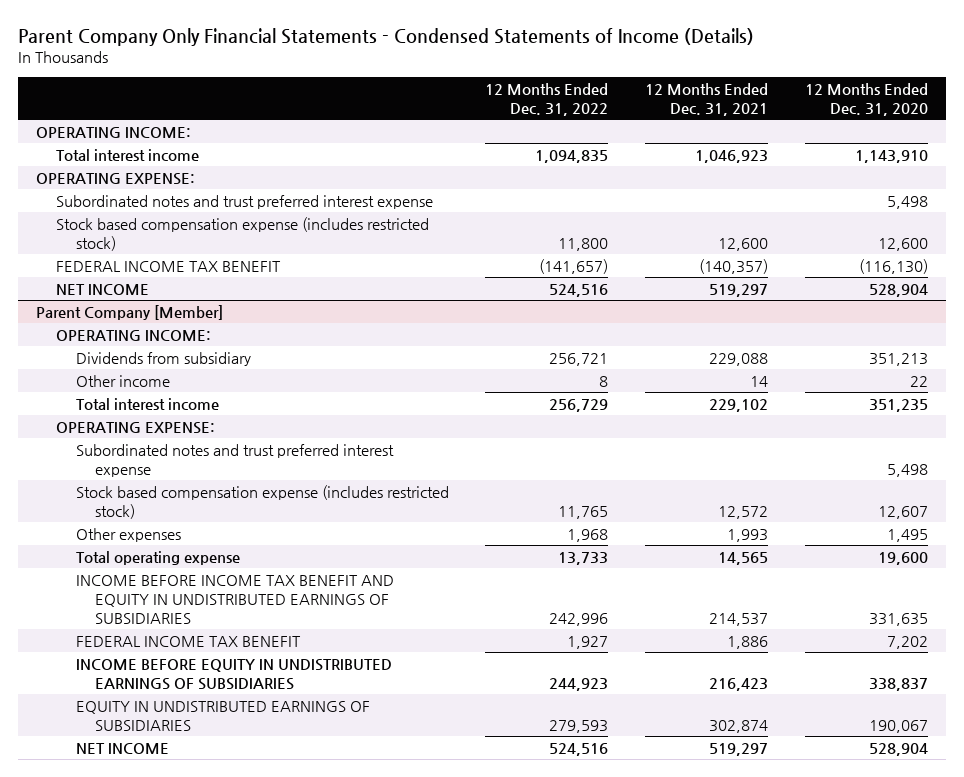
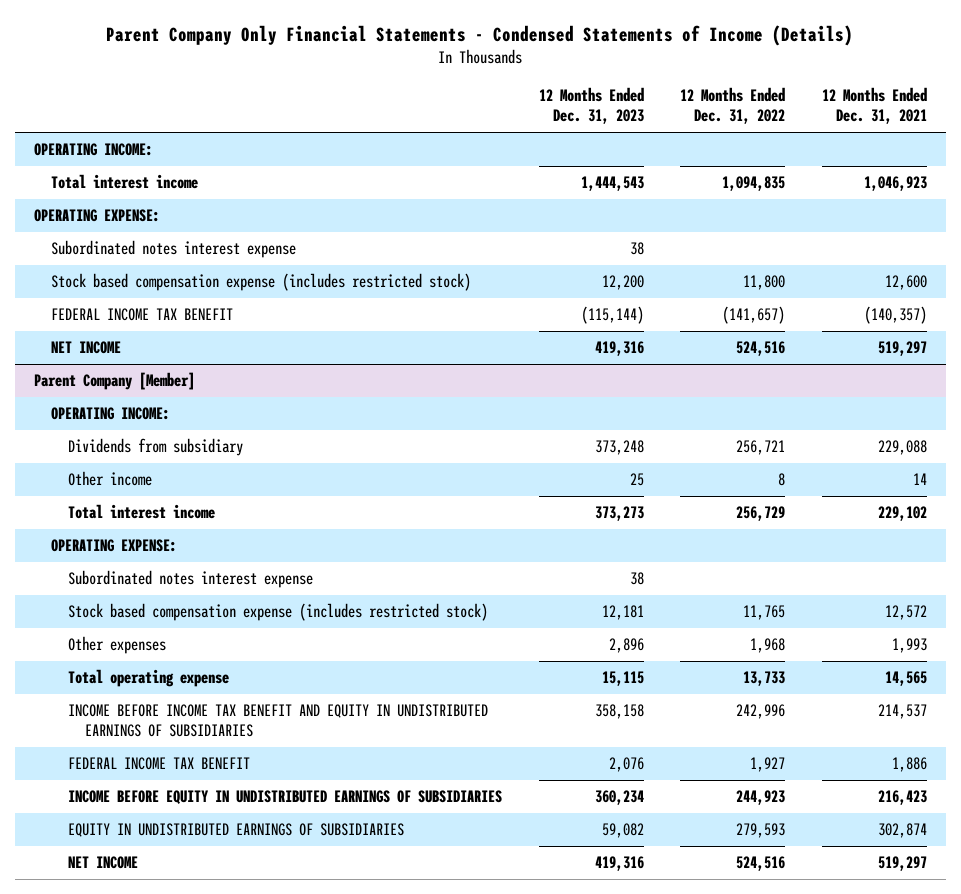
- | 12 Months Ended Dec. 31, 2022 | 12 Months Ended Dec. 31, 2021 | 12 Months Ended Dec. 31, 2020
+ | 12 Months Ended Dec. 31, 2023 | 12 Months Ended Dec. 31, 2022 | 12 Months Ended Dec. 31, 2021
- Subordinated notes and trust preferred interest expense | | | 5,498
+ Subordinated notes interest expense | 38 | |
@ Parent Company [Member]
- Subordinated notes and trust preferred interest expense | | | 5,498
+ Subordinated notes interest expense | 38 | |

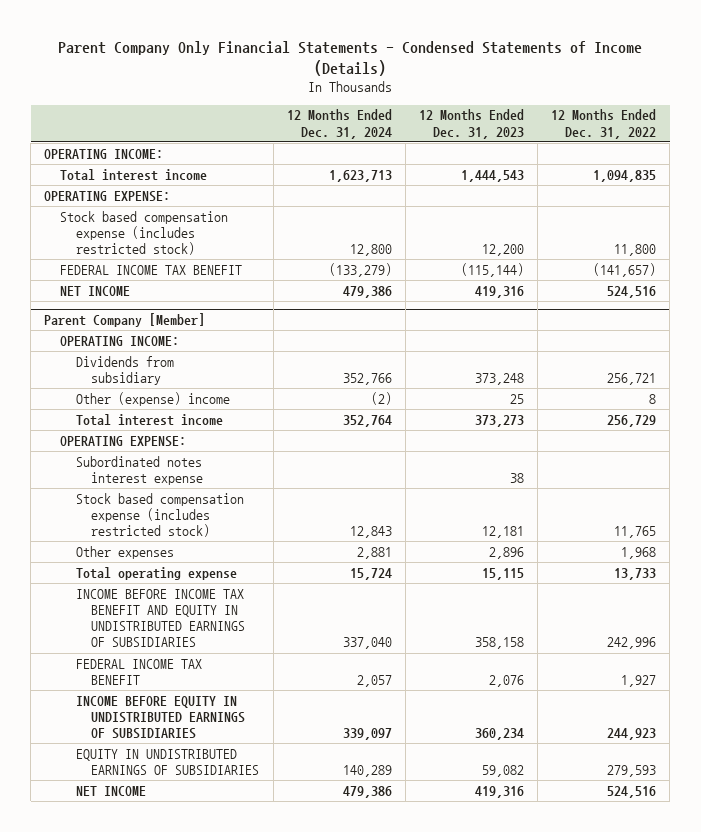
- | 12 Months Ended Dec. 31, 2023 | 12 Months Ended Dec. 31, 2022 | 12 Months Ended Dec. 31, 2021
+ | 12 Months Ended Dec. 31, 2024 | 12 Months Ended Dec. 31, 2023 | 12 Months Ended Dec. 31, 2022
- Subordinated notes interest expense | 38 | |
@ Parent Company [Member]
- Other income | 25 | 8 | 14
+ Other (expense) income | (2) | 25 | 8

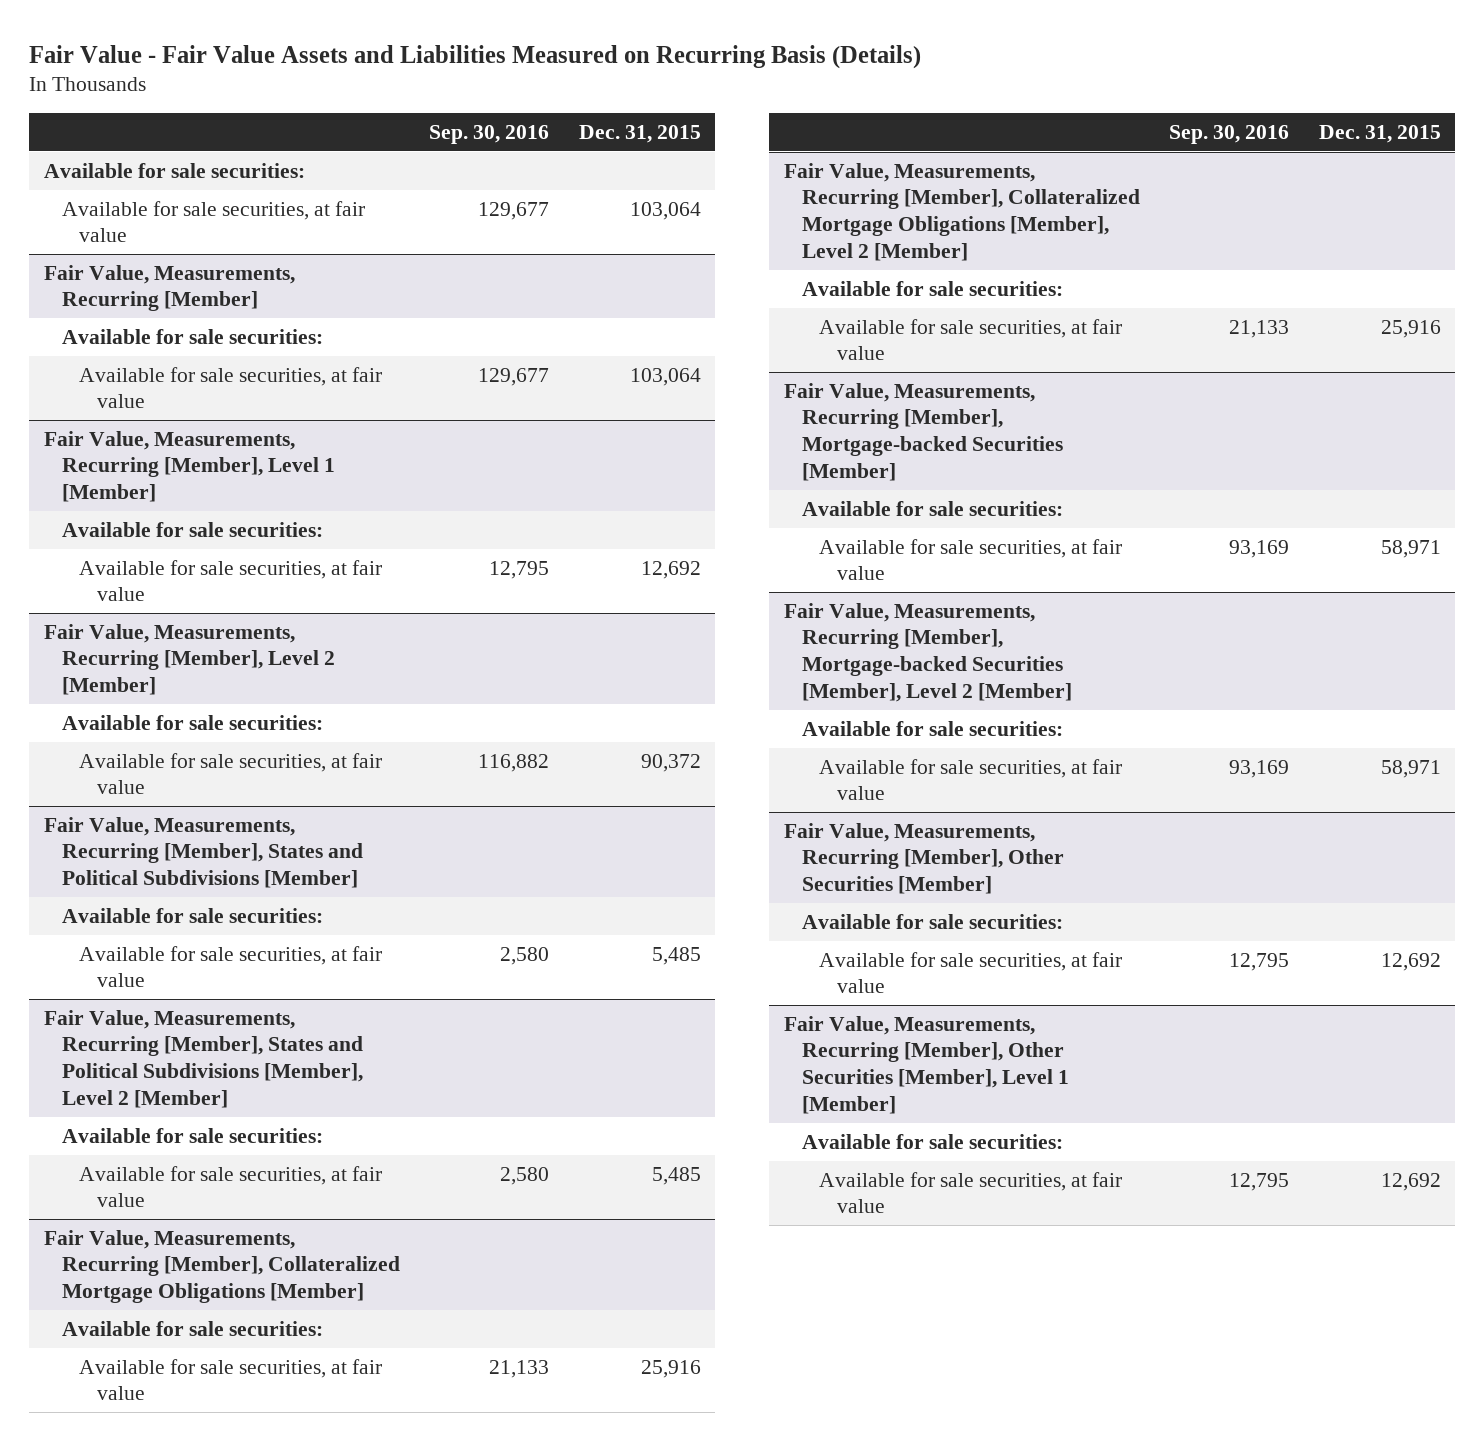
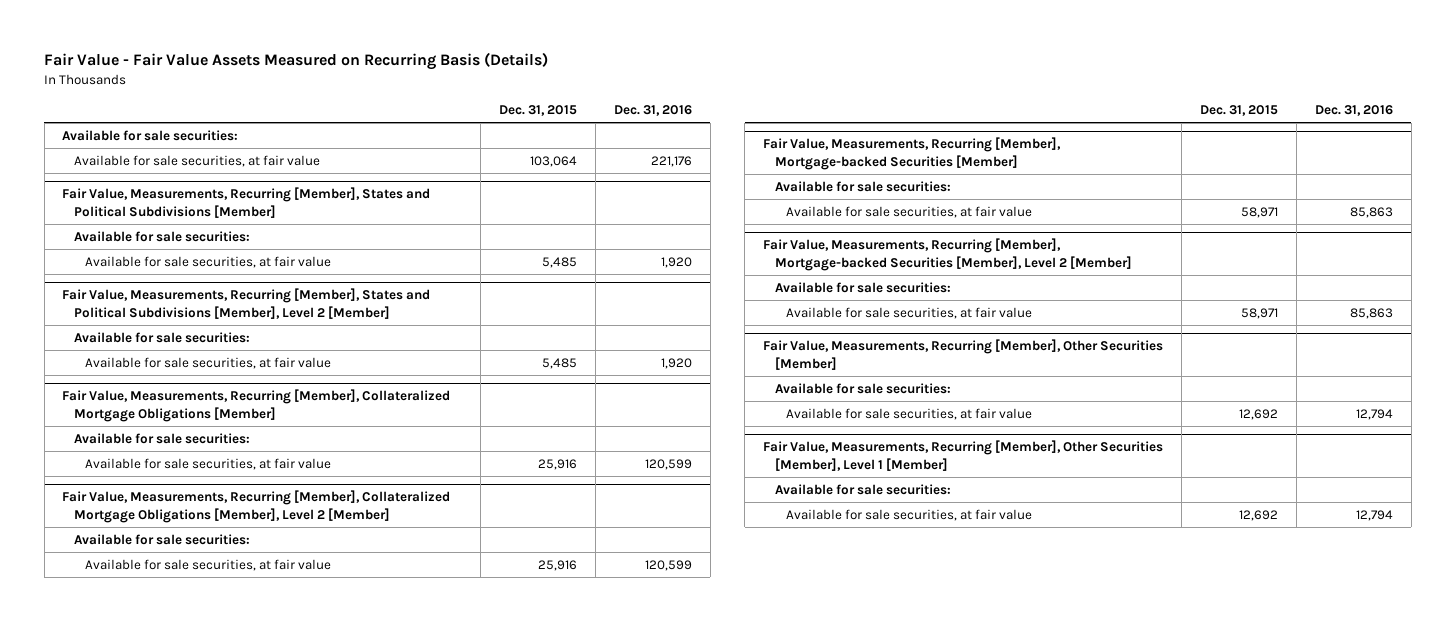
- Fair Value - Fair Value Assets and Liabilities Measured on Recurring Basis (Details)
+ Fair Value - Fair Value Assets Measured on Recurring Basis (Details)
- | Sep. 30, 2016 | Dec. 31, 2015
+ | Dec. 31, 2015 | Dec. 31, 2016
- Fair Value, Measurements, Recurring [Member]
- Available for sale securities:
- Available for sale securities, at fair value | 129,677 | 103,064
- Fair Value, Measurements, Recurring [Member], Level 1 [Member]
- Available for sale securities:
- Available for sale securities, at fair value | 12,795 | 12,692
- Fair Value, Measurements, Recurring [Member], Level 2 [Member]
- Available for sale securities:
- Available for sale securities, at fair value | 116,882 | 90,372

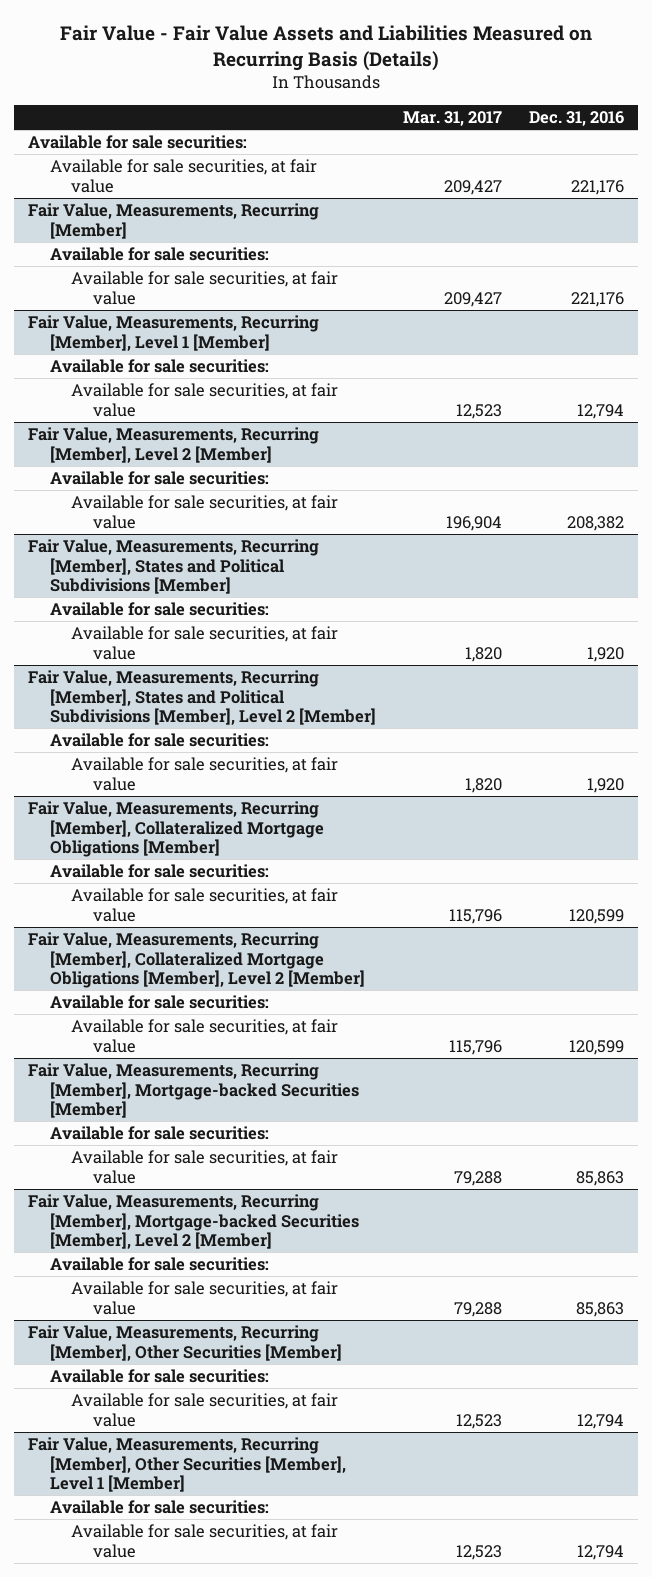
- Fair Value - Fair Value Assets Measured on Recurring Basis (Details)
+ Fair Value - Fair Value Assets and Liabilities Measured on Recurring Basis (Details)
- | Dec. 31, 2015 | Dec. 31, 2016
+ | Mar. 31, 2017 | Dec. 31, 2016
+ Fair Value, Measurements, Recurring [Member]
+ Available for sale securities:
+ Available for sale securities, at fair value | 209,427 | 221,176
+ Fair Value, Measurements, Recurring [Member], Level 1 [Member]
+ Available for sale securities:
+ Available for sale securities, at fair value | 12,523 | 12,794
+ Fair Value, Measurements, Recurring [Member], Level 2 [Member]
+ Available for sale securities:
+ Available for sale securities, at fair value | 196,904 | 208,382

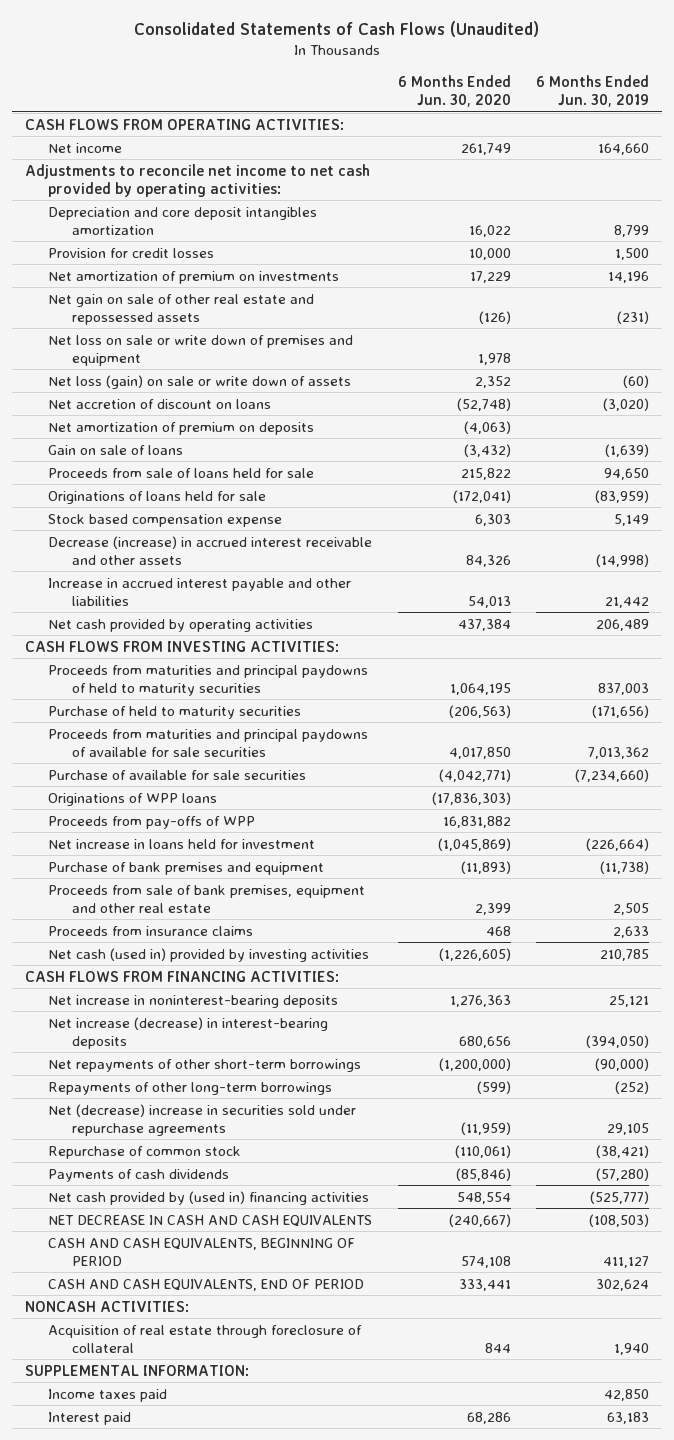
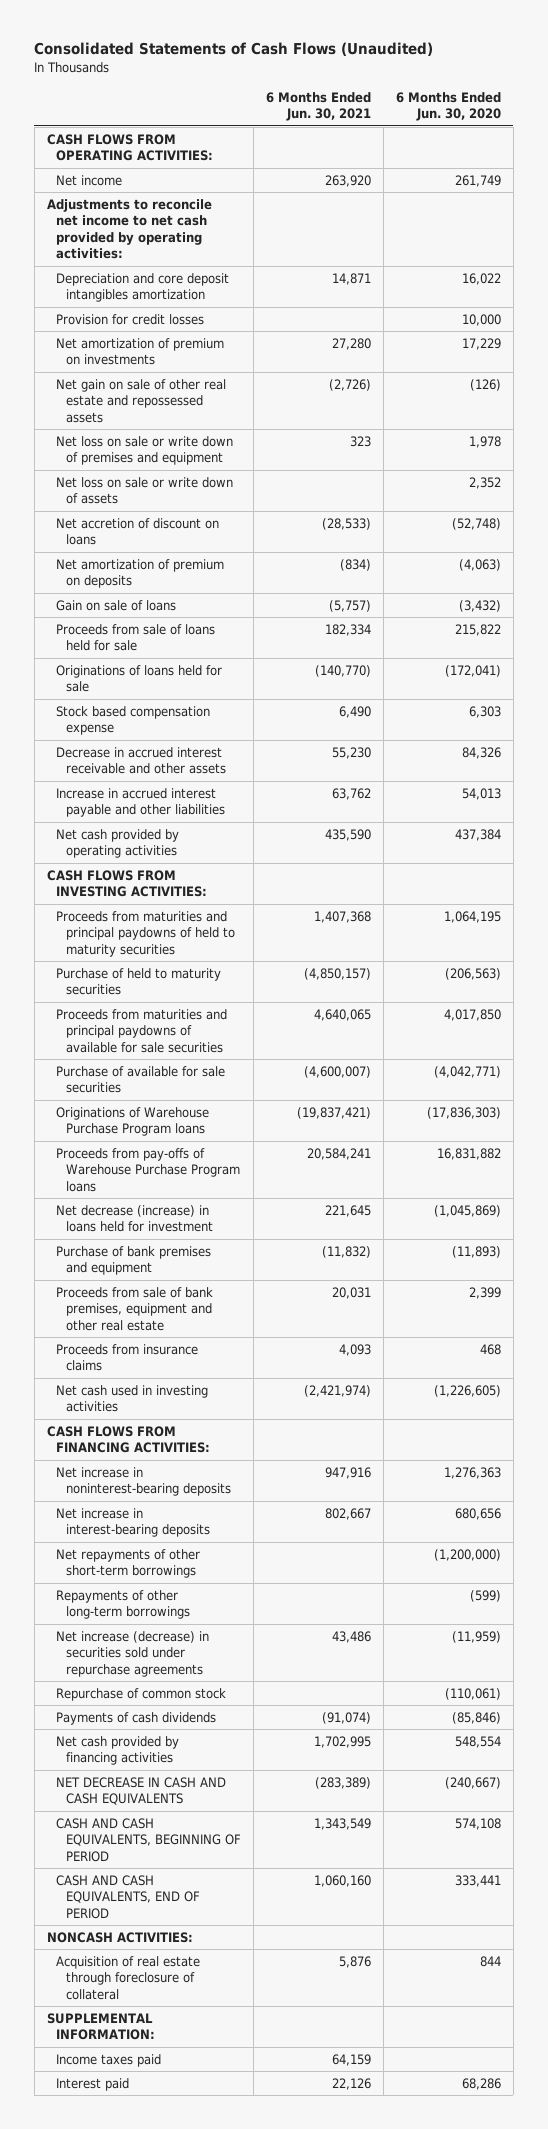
- | 6 Months Ended Jun. 30, 2020 | 6 Months Ended Jun. 30, 2019
+ | 6 Months Ended Jun. 30, 2021 | 6 Months Ended Jun. 30, 2020
- Net loss (gain) on sale or write down of assets | 2,352 | (60)
+ Net loss on sale or write down of assets | | 2,352
- Decrease (increase) in accrued interest receivable and other assets | 84,326 | (14,998)
+ Decrease in accrued interest receivable and other assets | 55,230 | 84,326
- Originations of WPP loans | (17,836,303) |
- Proceeds from pay-offs of WPP | 16,831,882 |
- Net increase in loans held for investment | (1,045,869) | (226,664)
+ Originations of Warehouse Purchase Program loans | (19,837,421) | (17,836,303)
+ Proceeds from pay-offs of Warehouse Purchase Program loans | 20,584,241 | 16,831,882
+ Net decrease (increase) in loans held for investment | 221,645 | (1,045,869)
- Net cash (used in) provided by investing activities | (1,226,605) | 210,785
+ Net cash used in investing activities | (2,421,974) | (1,226,605)
- Net increase (decrease) in interest-bearing deposits | 680,656 | (394,050)
+ Net increase in interest-bearing deposits | 802,667 | 680,656
- Net (decrease) increase in securities sold under repurchase agreements | (11,959) | 29,105
+ Net increase (decrease) in securities sold under repurchase agreements | 43,486 | (11,959)
- Net cash provided by (used in) financing activities | 548,554 | (525,777)
+ Net cash provided by financing activities | 1,702,995 | 548,554

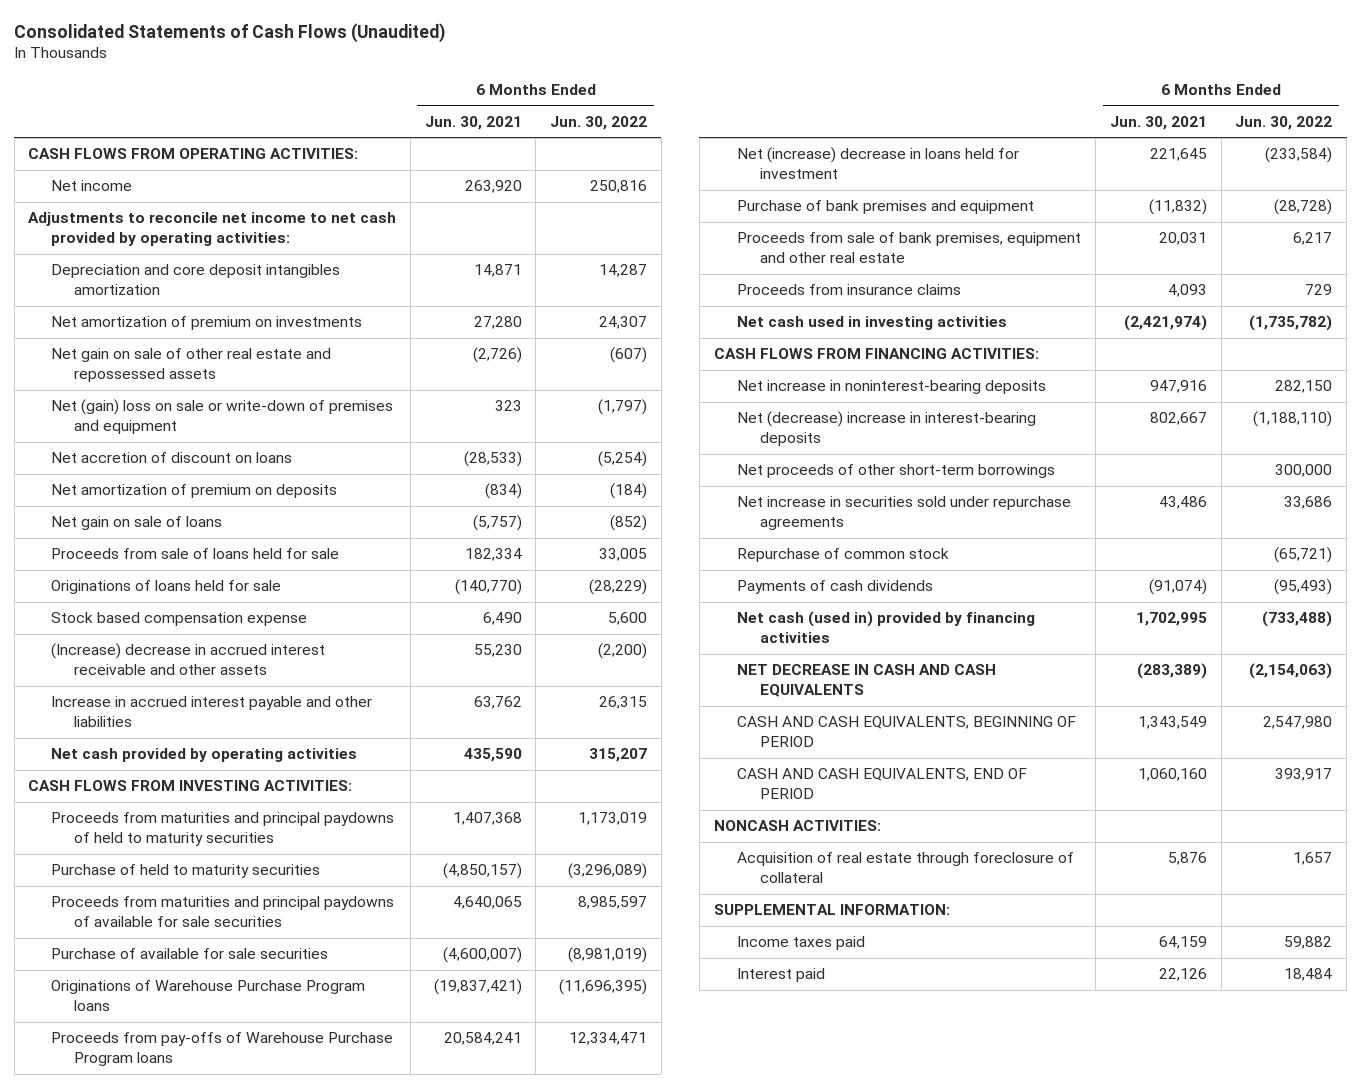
- | 6 Months Ended Jun. 30, 2021 | 6 Months Ended Jun. 30, 2020
+ | 6 Months Ended Jun. 30, 2021 | 6 Months Ended Jun. 30, 2022
- Provision for credit losses | | 10,000
- Net loss on sale or write down of premises and equipment | 323 | 1,978
- Net loss on sale or write down of assets | | 2,352
+ Net (gain) loss on sale or write-down of premises and equipment | 323 | (1,797)
- Gain on sale of loans | (5,757) | (3,432)
+ Net gain on sale of loans | (5,757) | (852)
- Decrease in accrued interest receivable and other assets | 55,230 | 84,326
+ (Increase) decrease in accrued interest receivable and other assets | 55,230 | (2,200)
- Net decrease (increase) in loans held for investment | 221,645 | (1,045,869)
+ Net (increase) decrease in loans held for investment | 221,645 | (233,584)
- Net increase in interest-bearing deposits | 802,667 | 680,656
- Net repayments of other short-term borrowings | | (1,200,000)
- Repayments of other long-term borrowings | | (599)
- Net increase (decrease) in securities sold under repurchase agreements | 43,486 | (11,959)
+ Net (decrease) increase in interest-bearing deposits | 802,667 | (1,188,110)
+ Net proceeds of other short-term borrowings | | 300,000
+ Net increase in securities sold under repurchase agreements | 43,486 | 33,686
- Net cash provided by financing activities | 1,702,995 | 548,554
+ Net cash (used in) provided by financing activities | 1,702,995 | (733,488)

